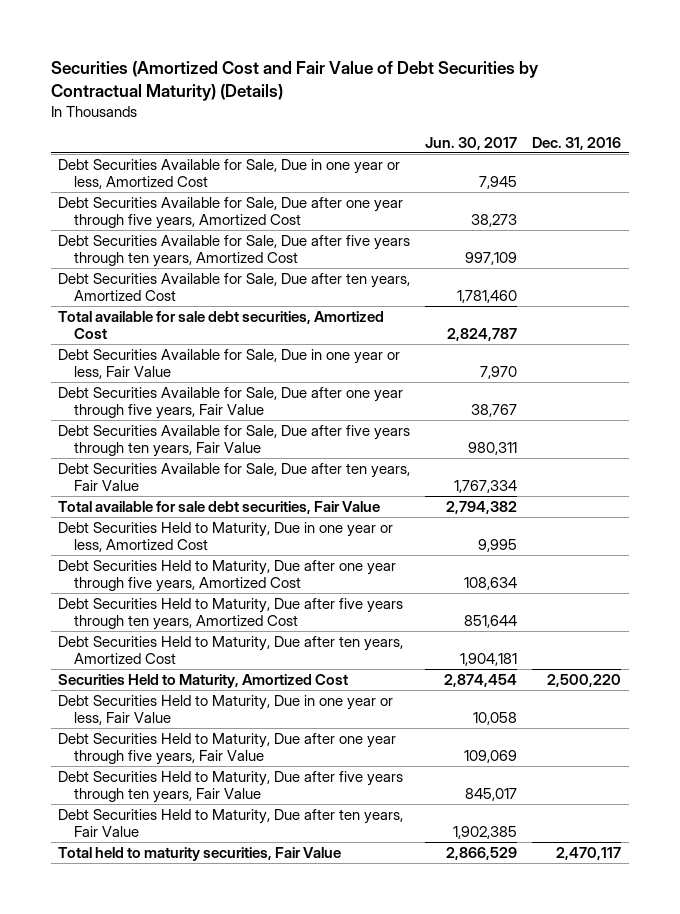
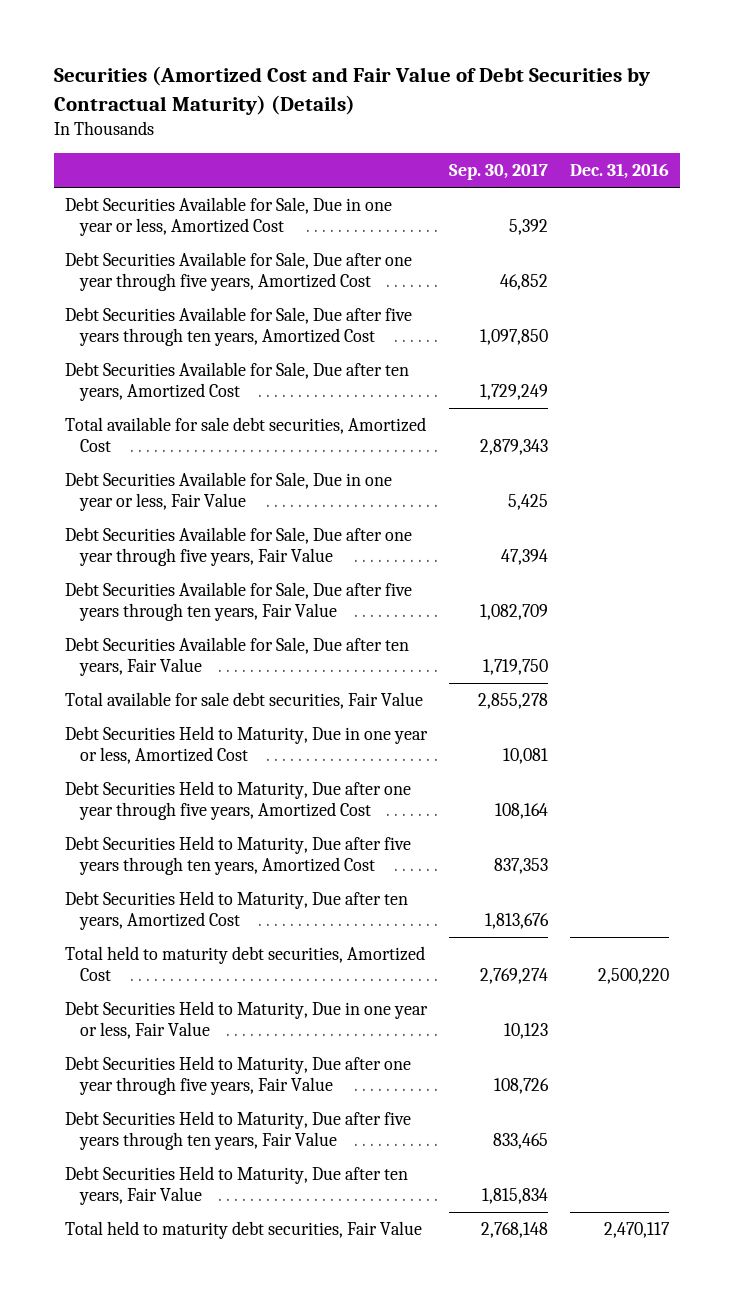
- | Jun. 30, 2017 | Dec. 31, 2016
+ | Sep. 30, 2017 | Dec. 31, 2016
- Securities Held to Maturity, Amortized Cost | 2,874,454 | 2,500,220
+ Total held to maturity debt securities, Amortized Cost | 2,769,274 | 2,500,220
- Total held to maturity securities, Fair Value | 2,866,529 | 2,470,117
+ Total held to maturity debt securities, Fair Value | 2,768,148 | 2,470,117

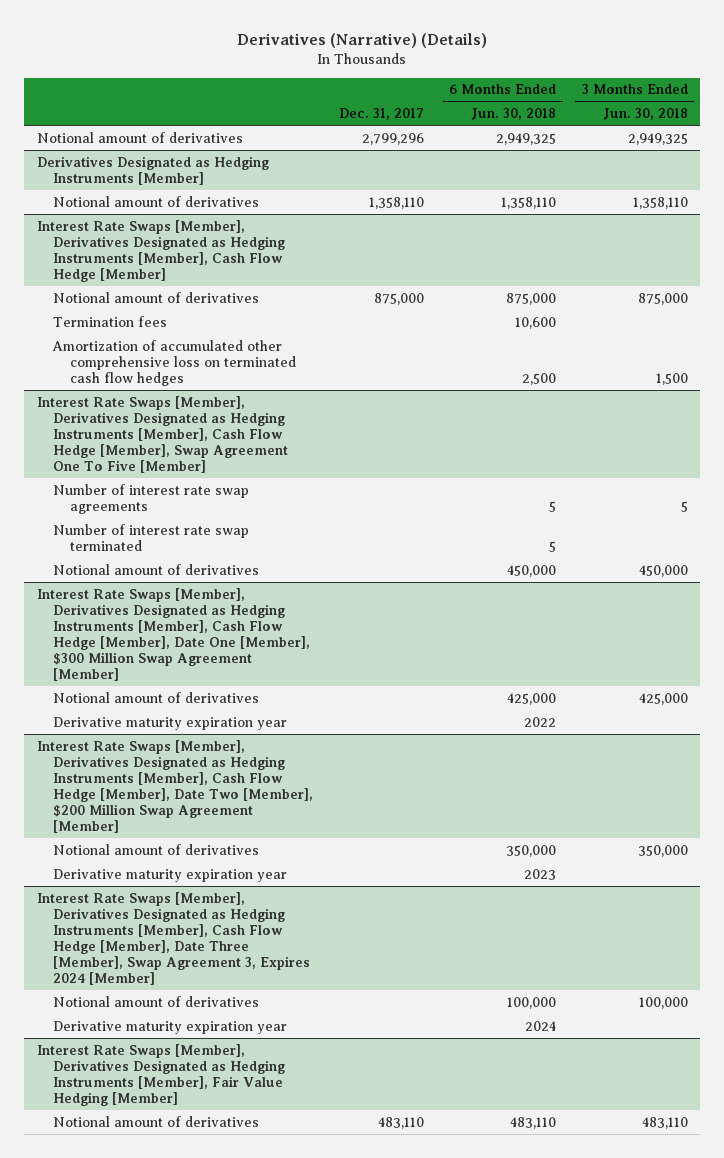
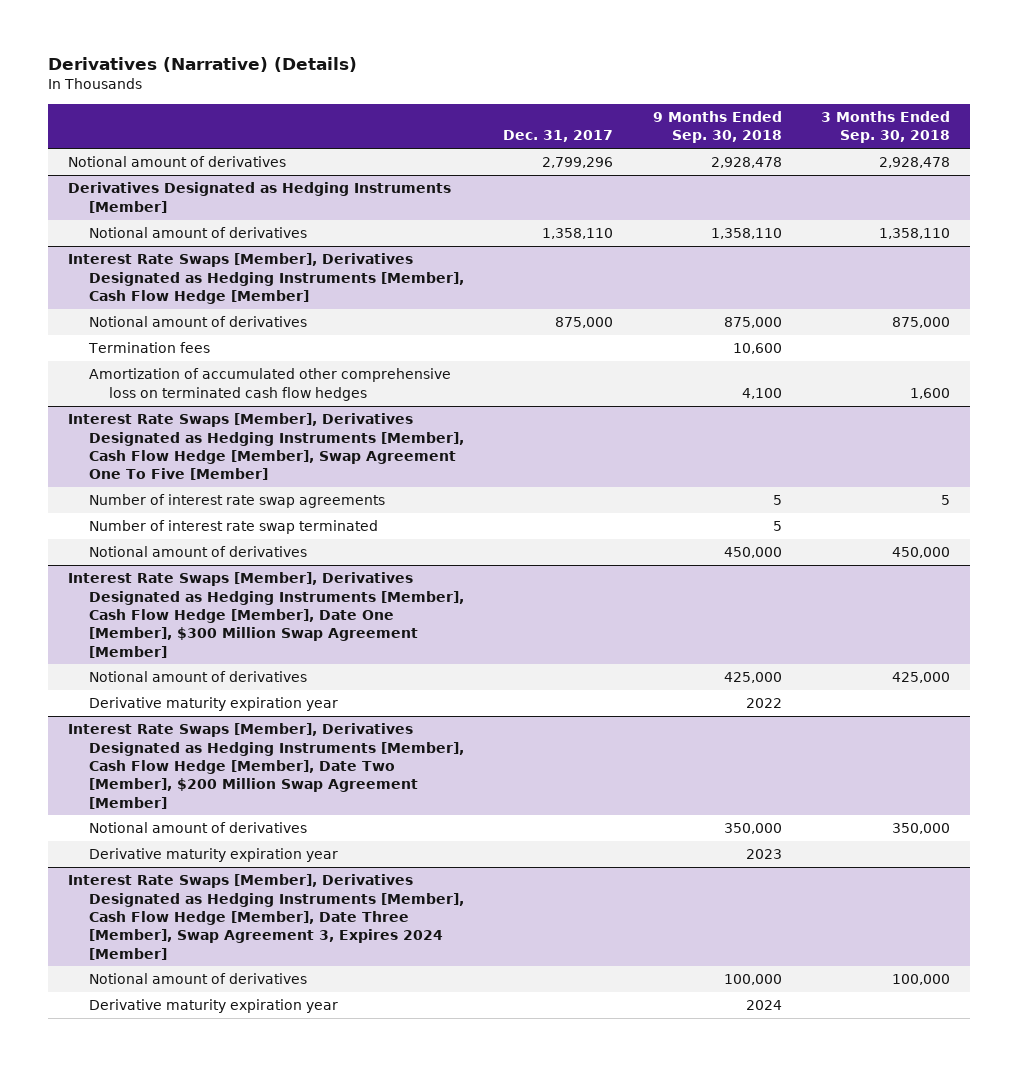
- | Dec. 31, 2017 | 6 Months Ended Jun. 30, 2018 | 3 Months Ended Jun. 30, 2018
+ | Dec. 31, 2017 | 9 Months Ended Sep. 30, 2018 | 3 Months Ended Sep. 30, 2018
- Interest Rate Swaps [Member], Derivatives Designated as Hedging Instruments [Member], Fair Value Hedging [Member]
- Notional amount of derivatives | 483,110 | 483,110 | 483,110

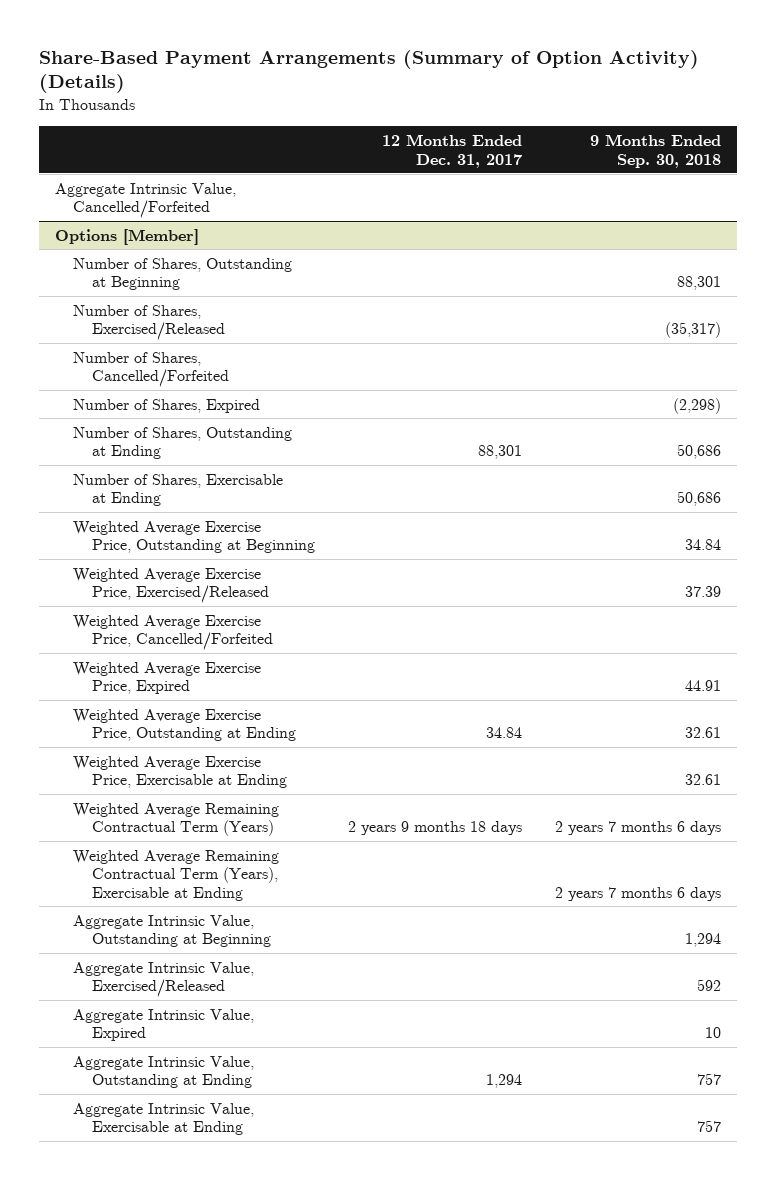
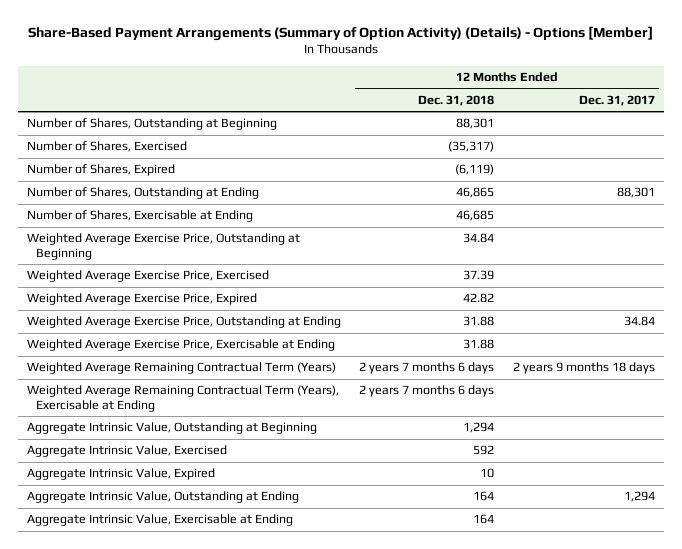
- Share-Based Payment Arrangements (Summary of Option Activity) (Details)
+ Share-Based Payment Arrangements (Summary of Option Activity) (Details) - Options [Member]
- | 12 Months Ended Dec. 31, 2017 | 9 Months Ended Sep. 30, 2018
+ | 12 Months Ended Dec. 31, 2018 | 12 Months Ended Dec. 31, 2017
- Aggregate Intrinsic Value, Cancelled/Forfeited
- Options [Member]
- Number of Shares, Exercised/Released | | (35,317)
- Number of Shares, Cancelled/Forfeited
+ Number of Shares, Exercised | (35,317) |
- Weighted Average Exercise Price, Exercised/Released | | 37.39
- Weighted Average Exercise Price, Cancelled/Forfeited
+ Weighted Average Exercise Price, Exercised | 37.39 |
- Aggregate Intrinsic Value, Exercised/Released | | 592
+ Aggregate Intrinsic Value, Exercised | 592 |

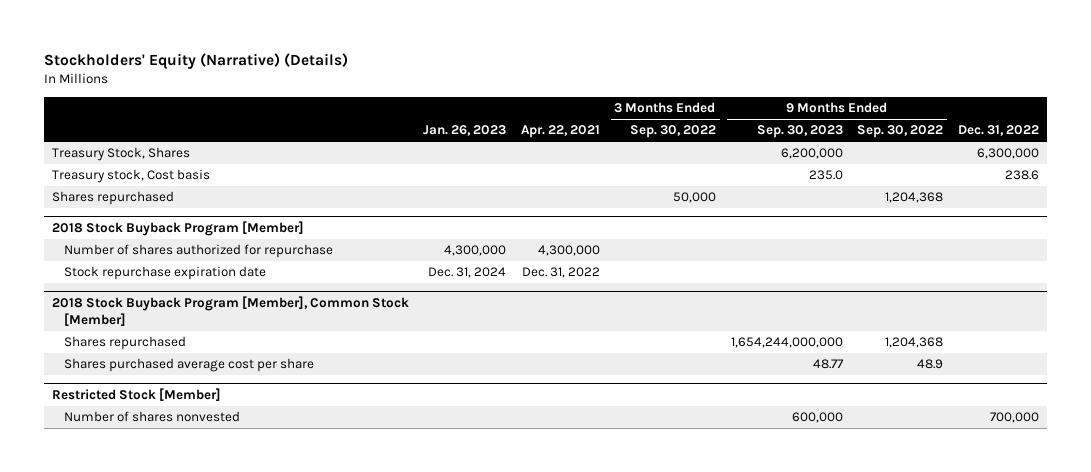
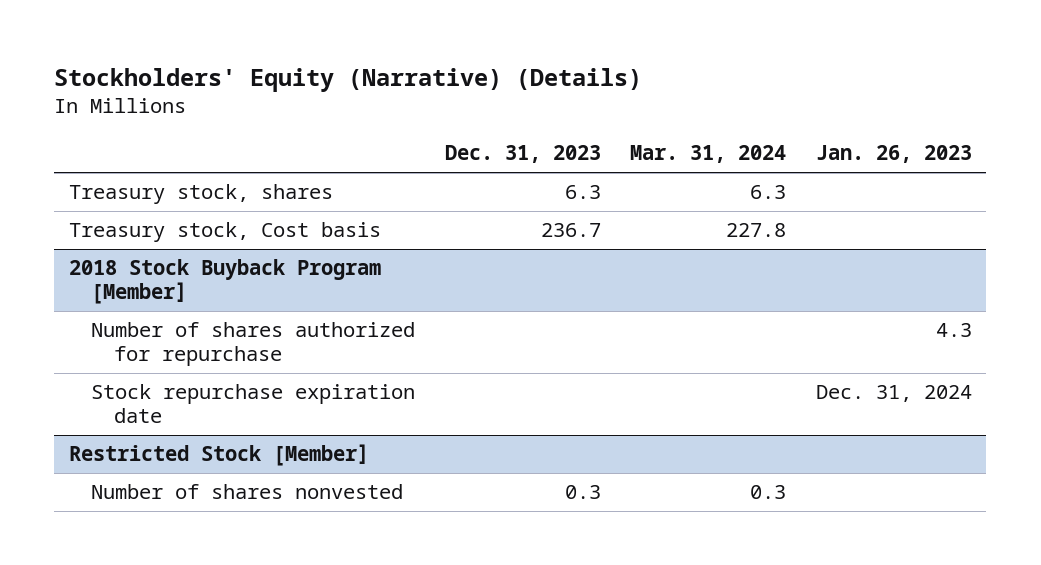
- | Jan. 26, 2023 | Apr. 22, 2021 | 3 Months Ended Sep. 30, 2022 | 9 Months Ended Sep. 30, 2023 | 9 Months Ended Sep. 30, 2022 | Dec. 31, 2022
+ | Dec. 31, 2023 | Mar. 31, 2024 | Jan. 26, 2023
- Treasury Stock, Shares | | | | 6,200,000 | | 6,300,000
+ Treasury stock, shares | 6.3 | 6.3 |
- Shares repurchased | | | 50,000 | | 1,204,368 |
@ 2018 Stock Buyback Program [Member]
- Number of shares authorized for repurchase | 4,300,000 | 4,300,000 | | | |
+ Number of shares authorized for repurchase | | | 4.3
- 2018 Stock Buyback Program [Member], Common Stock [Member]
- Shares repurchased | | | | 1,654,244,000,000 | 1,204,368 |
- Shares purchased average cost per share | | | | 48.77 | 48.9 |

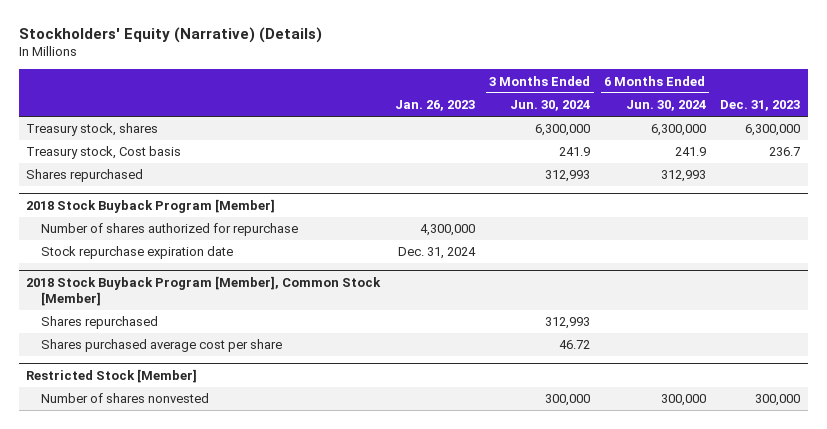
- | Dec. 31, 2023 | Mar. 31, 2024 | Jan. 26, 2023
+ | Jan. 26, 2023 | 3 Months Ended Jun. 30, 2024 | 6 Months Ended Jun. 30, 2024 | Dec. 31, 2023
- Treasury stock, shares | 6.3 | 6.3 |
+ Treasury stock, shares | | 6,300,000 | 6,300,000 | 6,300,000
+ Shares repurchased | | 312,993 | 312,993 |
@ 2018 Stock Buyback Program [Member]
- Number of shares authorized for repurchase | | | 4.3
+ Number of shares authorized for repurchase | 4,300,000 | | |
+ 2018 Stock Buyback Program [Member], Common Stock [Member]
+ Shares repurchased | | 312,993 | |
+ Shares purchased average cost per share | | 46.72 | |
@ Restricted Stock [Member]
- Number of shares nonvested | 0.3 | 0.3 |
+ Number of shares nonvested | | 300,000 | 300,000 | 300,000

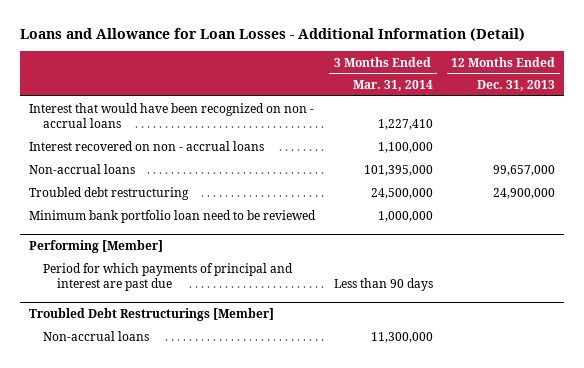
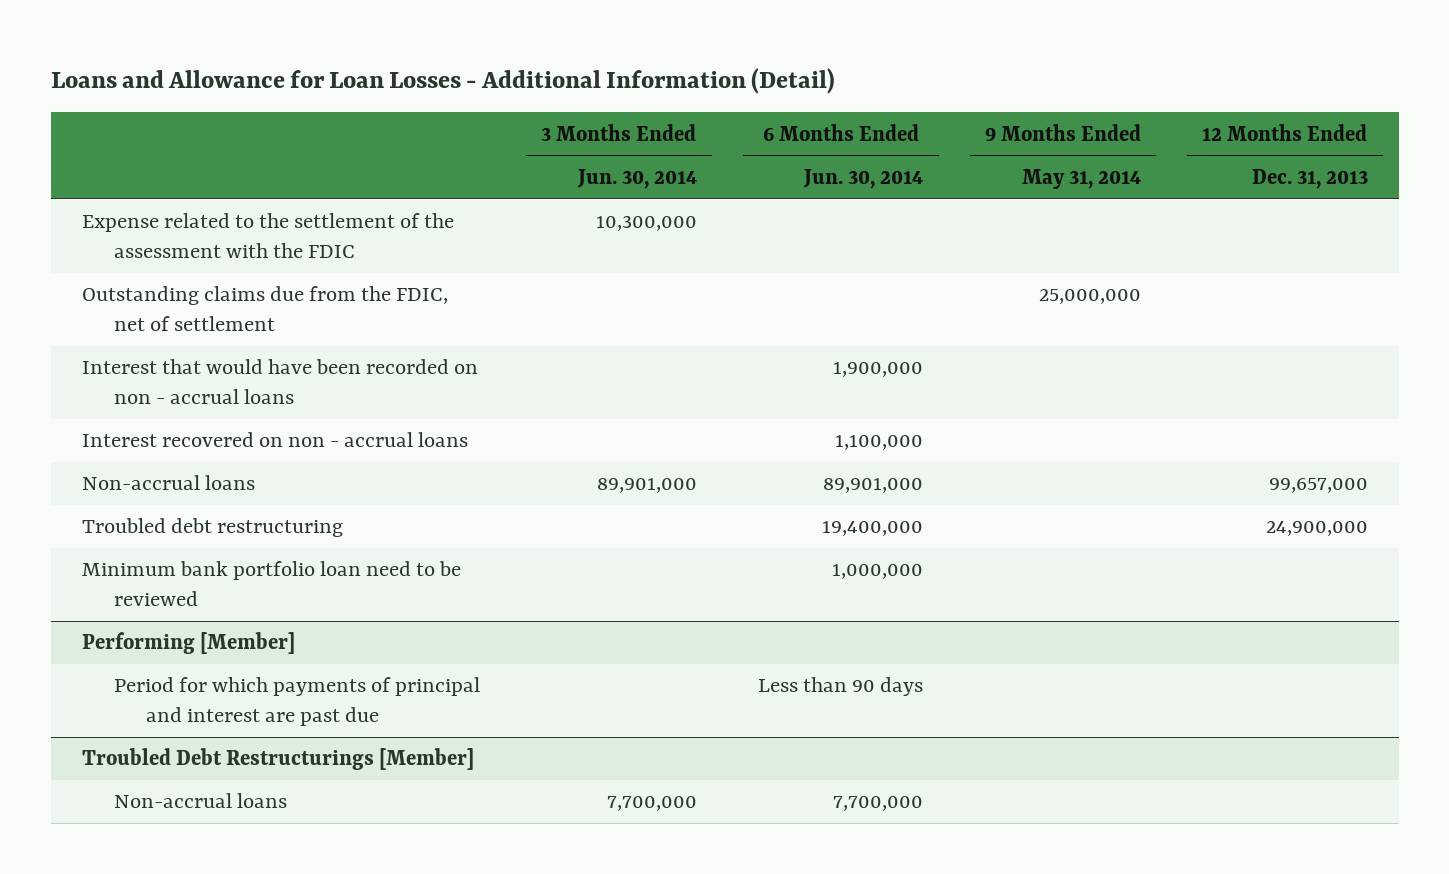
- | 3 Months Ended Mar. 31, 2014 | 12 Months Ended Dec. 31, 2013
+ | 3 Months Ended Jun. 30, 2014 | 6 Months Ended Jun. 30, 2014 | 9 Months Ended May 31, 2014 | 12 Months Ended Dec. 31, 2013
- Interest that would have been recognized on non - accrual loans | 1,227,410 |
+ Expense related to the settlement of the assessment with the FDIC | 10,300,000 | | |
+ Outstanding claims due from the FDIC, net of settlement | | | 25,000,000 |
+ Interest that would have been recorded on non - accrual loans | | 1,900,000 | |

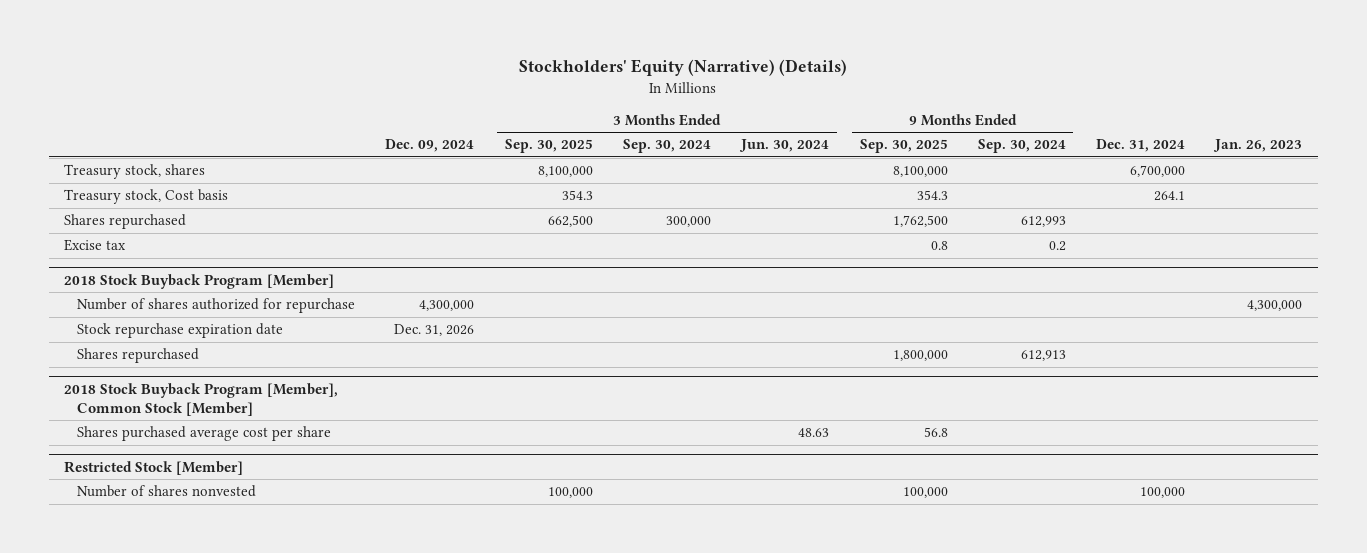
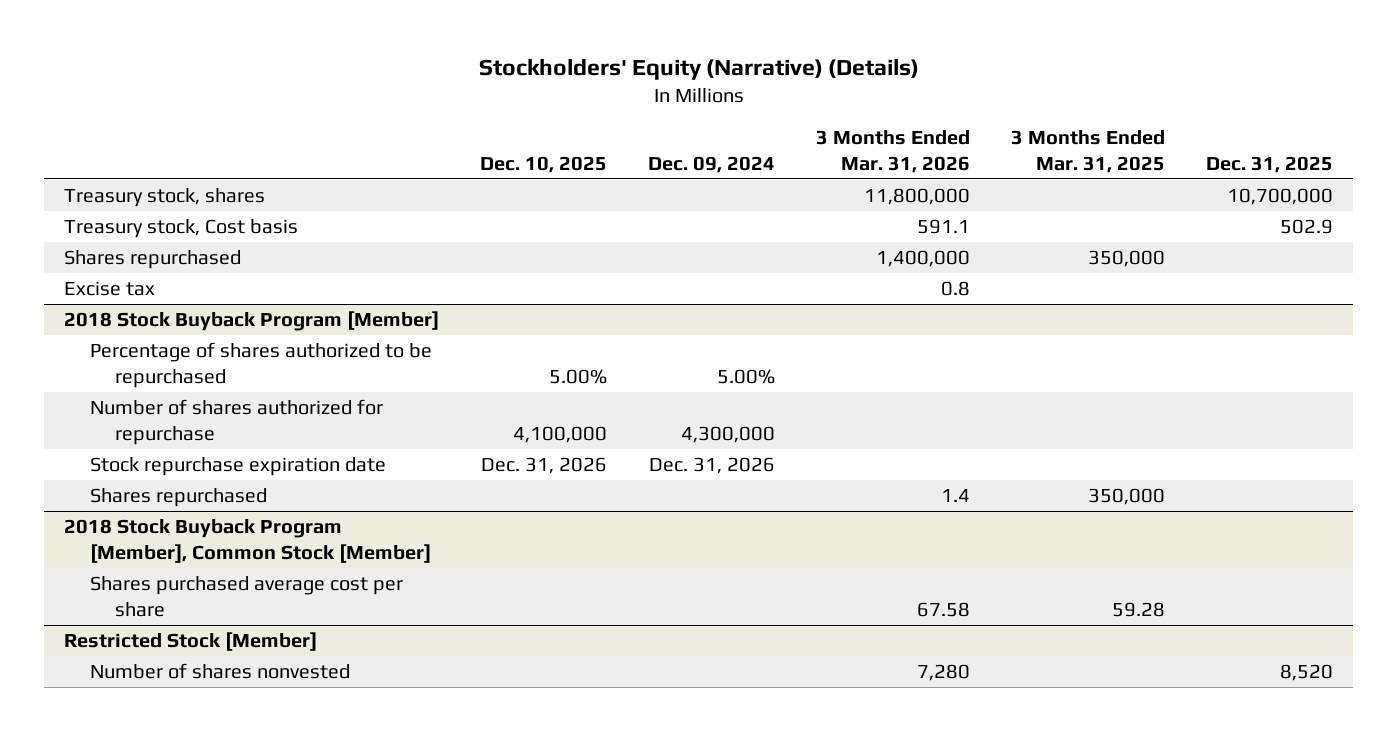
- | Dec. 09, 2024 | 3 Months Ended Sep. 30, 2025 | 3 Months Ended Sep. 30, 2024 | 3 Months Ended Jun. 30, 2024 | 9 Months Ended Sep. 30, 2025 | 9 Months Ended Sep. 30, 2024 | Dec. 31, 2024 | Jan. 26, 2023
+ | Dec. 10, 2025 | Dec. 09, 2024 | 3 Months Ended Mar. 31, 2026 | 3 Months Ended Mar. 31, 2025 | Dec. 31, 2025
@ 2018 Stock Buyback Program [Member]
+ Percentage of shares authorized to be repurchased | 5.00% | 5.00% | | |

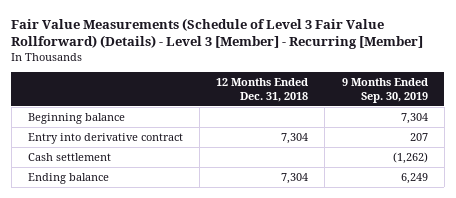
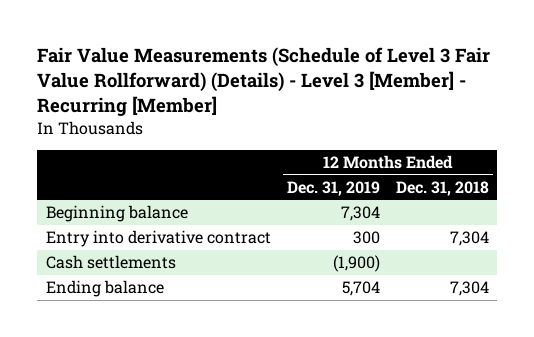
- | 12 Months Ended Dec. 31, 2018 | 9 Months Ended Sep. 30, 2019
+ | 12 Months Ended Dec. 31, 2019 | 12 Months Ended Dec. 31, 2018
- Cash settlement | | (1,262)
+ Cash settlements | (1,900) |

